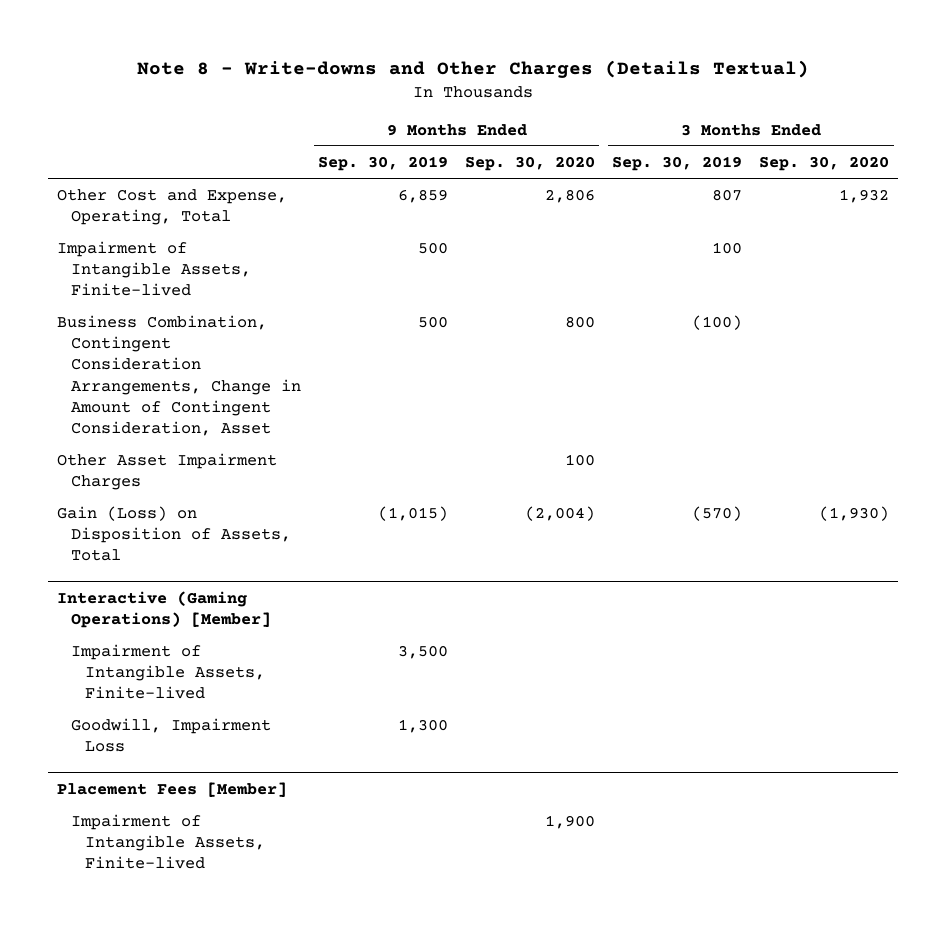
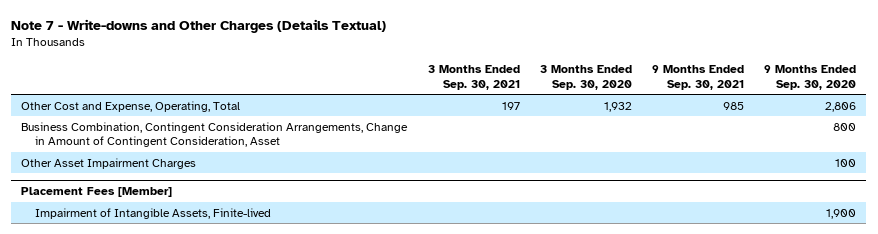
- Note 8 - Write-downs and Other Charges (Details Textual)
+ Note 7 - Write-downs and Other Charges (Details Textual)
- | 9 Months Ended Sep. 30, 2019 | 9 Months Ended Sep. 30, 2020 | 3 Months Ended Sep. 30, 2019 | 3 Months Ended Sep. 30, 2020
+ | 3 Months Ended Sep. 30, 2021 | 3 Months Ended Sep. 30, 2020 | 9 Months Ended Sep. 30, 2021 | 9 Months Ended Sep. 30, 2020
- Impairment of Intangible Assets, Finite-lived | 500 | | 100 |
- Gain (Loss) on Disposition of Assets, Total | (1,015) | (2,004) | (570) | (1,930)
- Interactive (Gaming Operations) [Member]
- Impairment of Intangible Assets, Finite-lived | 3,500 | | |
- Goodwill, Impairment Loss | 1,300 | | |

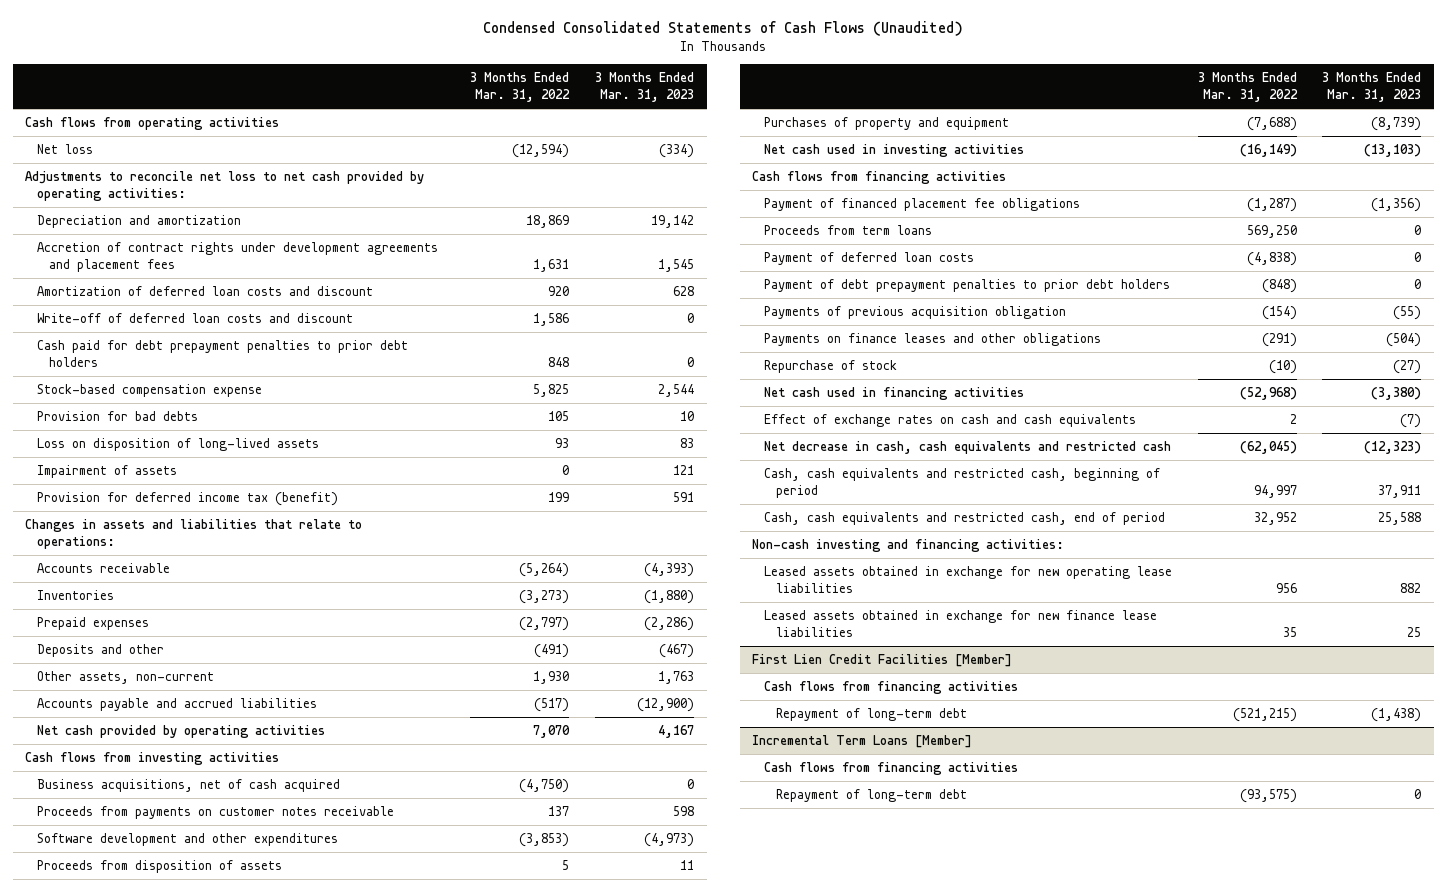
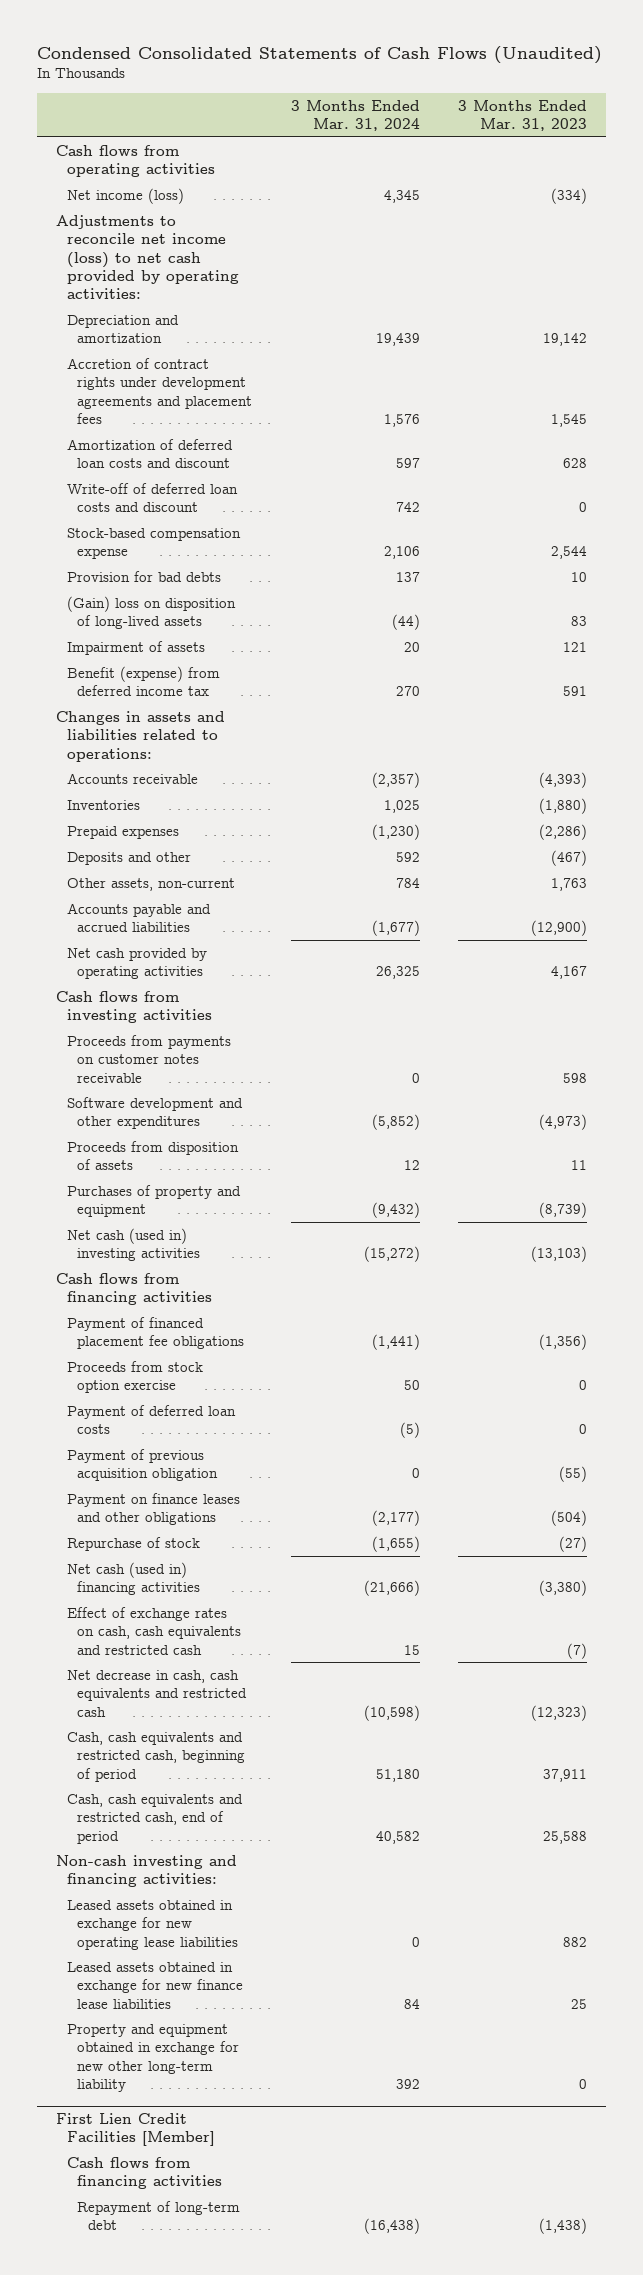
- | 3 Months Ended Mar. 31, 2022 | 3 Months Ended Mar. 31, 2023
+ | 3 Months Ended Mar. 31, 2024 | 3 Months Ended Mar. 31, 2023
- Net loss | (12,594) | (334)
- Adjustments to reconcile net loss to net cash provided by operating activities:
+ Net income (loss) | 4,345 | (334)
+ Adjustments to reconcile net income (loss) to net cash provided by operating activities:
- Cash paid for debt prepayment penalties to prior debt holders | 848 | 0
- Loss on disposition of long-lived assets | 93 | 83
+ (Gain) loss on disposition of long-lived assets | (44) | 83
- Provision for deferred income tax (benefit) | 199 | 591
- Changes in assets and liabilities that relate to operations:
+ Benefit (expense) from deferred income tax | 270 | 591
+ Changes in assets and liabilities related to operations:
- Business acquisitions, net of cash acquired | (4,750) | 0
- Net cash used in investing activities | (16,149) | (13,103)
+ Net cash (used in) investing activities | (15,272) | (13,103)
- Proceeds from term loans | 569,250 | 0
+ Proceeds from stock option exercise | 50 | 0
- Payment of debt prepayment penalties to prior debt holders | (848) | 0
- Payments of previous acquisition obligation | (154) | (55)
- Payments on finance leases and other obligations | (291) | (504)
+ Payment of previous acquisition obligation | 0 | (55)
+ Payment on finance leases and other obligations | (2,177) | (504)
- Net cash used in financing activities | (52,968) | (3,380)
- Effect of exchange rates on cash and cash equivalents | 2 | (7)
+ Net cash (used in) financing activities | (21,666) | (3,380)
+ Effect of exchange rates on cash, cash equivalents and restricted cash | 15 | (7)
+ Property and equipment obtained in exchange for new other long-term liability | 392 | 0
- Incremental Term Loans [Member]
- Cash flows from financing activities
- Repayment of long-term debt | (93,575) | 0

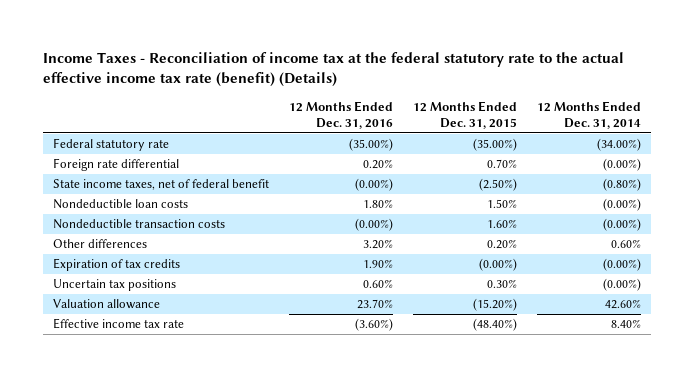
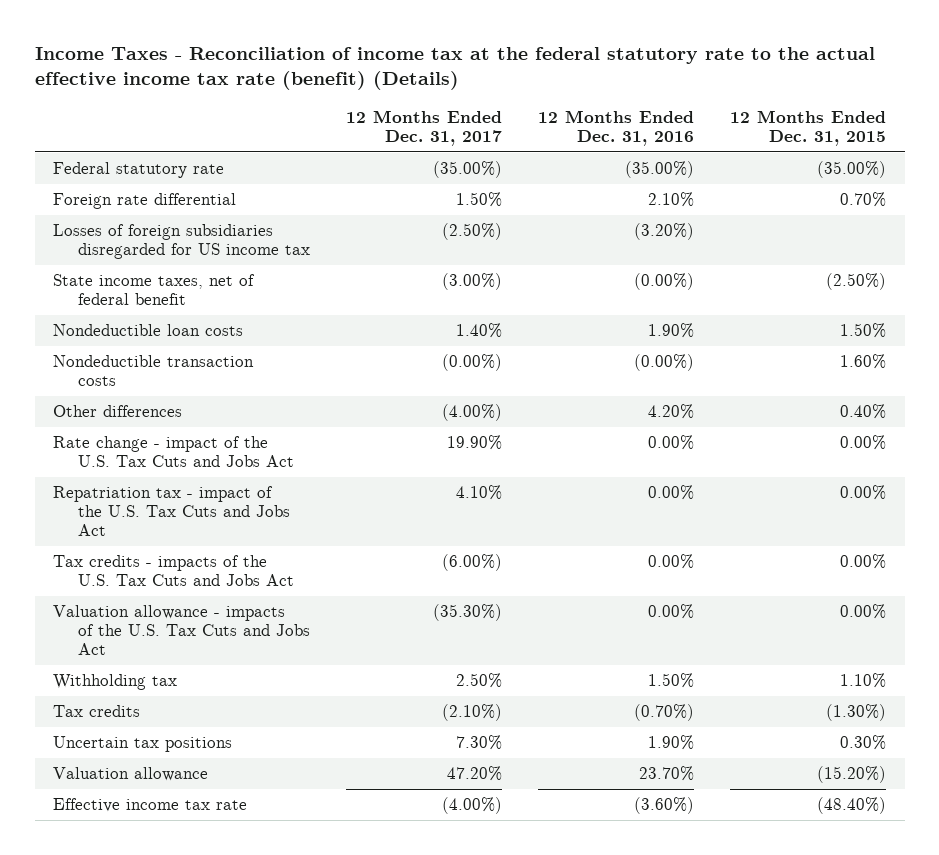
- | 12 Months Ended Dec. 31, 2016 | 12 Months Ended Dec. 31, 2015 | 12 Months Ended Dec. 31, 2014
+ | 12 Months Ended Dec. 31, 2017 | 12 Months Ended Dec. 31, 2016 | 12 Months Ended Dec. 31, 2015
- Foreign rate differential | 0.20% | 0.70% | (0.00%)
+ Foreign rate differential | 1.50% | 2.10% | 0.70%
+ Losses of foreign subsidiaries disregarded for US income tax | (2.50%) | (3.20%) |
- Nondeductible loan costs | 1.80% | 1.50% | (0.00%)
+ Nondeductible loan costs | 1.40% | 1.90% | 1.50%
- Other differences | 3.20% | 0.20% | 0.60%
- Expiration of tax credits | 1.90% | (0.00%) | (0.00%)
- Uncertain tax positions | 0.60% | 0.30% | (0.00%)
+ Other differences | (4.00%) | 4.20% | 0.40%
+ Rate change - impact of the U.S. Tax Cuts and Jobs Act | 19.90% | 0.00% | 0.00%
+ Repatriation tax - impact of the U.S. Tax Cuts and Jobs Act | 4.10% | 0.00% | 0.00%
+ Tax credits - impacts of the U.S. Tax Cuts and Jobs Act | (6.00%) | 0.00% | 0.00%
+ Valuation allowance - impacts of the U.S. Tax Cuts and Jobs Act | (35.30%) | 0.00% | 0.00%
+ Withholding tax | 2.50% | 1.50% | 1.10%
+ Tax credits | (2.10%) | (0.70%) | (1.30%)
+ Uncertain tax positions | 7.30% | 1.90% | 0.30%

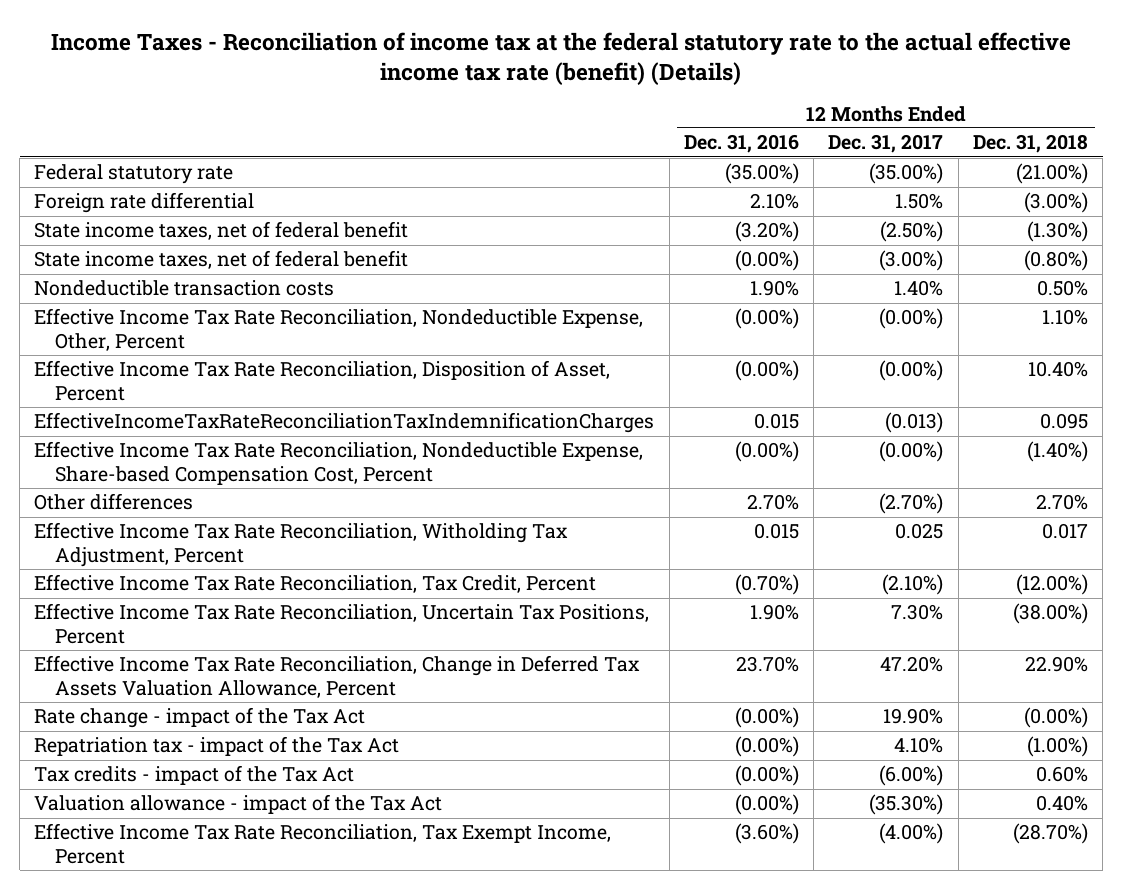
- | 12 Months Ended Dec. 31, 2017 | 12 Months Ended Dec. 31, 2016 | 12 Months Ended Dec. 31, 2015
+ | 12 Months Ended Dec. 31, 2016 | 12 Months Ended Dec. 31, 2017 | 12 Months Ended Dec. 31, 2018
- Losses of foreign subsidiaries disregarded for US income tax | (2.50%) | (3.20%) |
+ State income taxes, net of federal benefit | (3.20%) | (2.50%) | (1.30%)
- Nondeductible loan costs | 1.40% | 1.90% | 1.50%
- Nondeductible transaction costs | (0.00%) | (0.00%) | 1.60%
- Other differences | (4.00%) | 4.20% | 0.40%
- Rate change - impact of the U.S. Tax Cuts and Jobs Act | 19.90% | 0.00% | 0.00%
- Repatriation tax - impact of the U.S. Tax Cuts and Jobs Act | 4.10% | 0.00% | 0.00%
- Tax credits - impacts of the U.S. Tax Cuts and Jobs Act | (6.00%) | 0.00% | 0.00%
- Valuation allowance - impacts of the U.S. Tax Cuts and Jobs Act | (35.30%) | 0.00% | 0.00%
- Withholding tax | 2.50% | 1.50% | 1.10%
- Tax credits | (2.10%) | (0.70%) | (1.30%)
- Uncertain tax positions | 7.30% | 1.90% | 0.30%
- Valuation allowance | 47.20% | 23.70% | (15.20%)
- Effective income tax rate | (4.00%) | (3.60%) | (48.40%)
+ Nondeductible transaction costs | 1.90% | 1.40% | 0.50%
+ Effective Income Tax Rate Reconciliation, Nondeductible Expense, Other, Percent | (0.00%) | (0.00%) | 1.10%
+ Effective Income Tax Rate Reconciliation, Disposition of Asset, Percent | (0.00%) | (0.00%) | 10.40%
+ EffectiveIncomeTaxRateReconciliationTaxIndemnificationCharges | 0.015 | (0.013) | 0.095
+ Effective Income Tax Rate Reconciliation, Nondeductible Expense, Share-based Compensation Cost, Percent | (0.00%) | (0.00%) | (1.40%)
+ Other differences | 2.70% | (2.70%) | 2.70%
+ Effective Income Tax Rate Reconciliation, Witholding Tax Adjustment, Percent | 0.015 | 0.025 | 0.017
+ Effective Income Tax Rate Reconciliation, Tax Credit, Percent | (0.70%) | (2.10%) | (12.00%)
+ Effective Income Tax Rate Reconciliation, Uncertain Tax Positions, Percent | 1.90% | 7.30% | (38.00%)
+ Effective Income Tax Rate Reconciliation, Change in Deferred Tax Assets Valuation Allowance, Percent | 23.70% | 47.20% | 22.90%
+ Rate change - impact of the Tax Act | (0.00%) | 19.90% | (0.00%)
+ Repatriation tax - impact of the Tax Act | (0.00%) | 4.10% | (1.00%)
+ Tax credits - impact of the Tax Act | (0.00%) | (6.00%) | 0.60%
+ Valuation allowance - impact of the Tax Act | (0.00%) | (35.30%) | 0.40%
+ Effective Income Tax Rate Reconciliation, Tax Exempt Income, Percent | (3.60%) | (4.00%) | (28.70%)

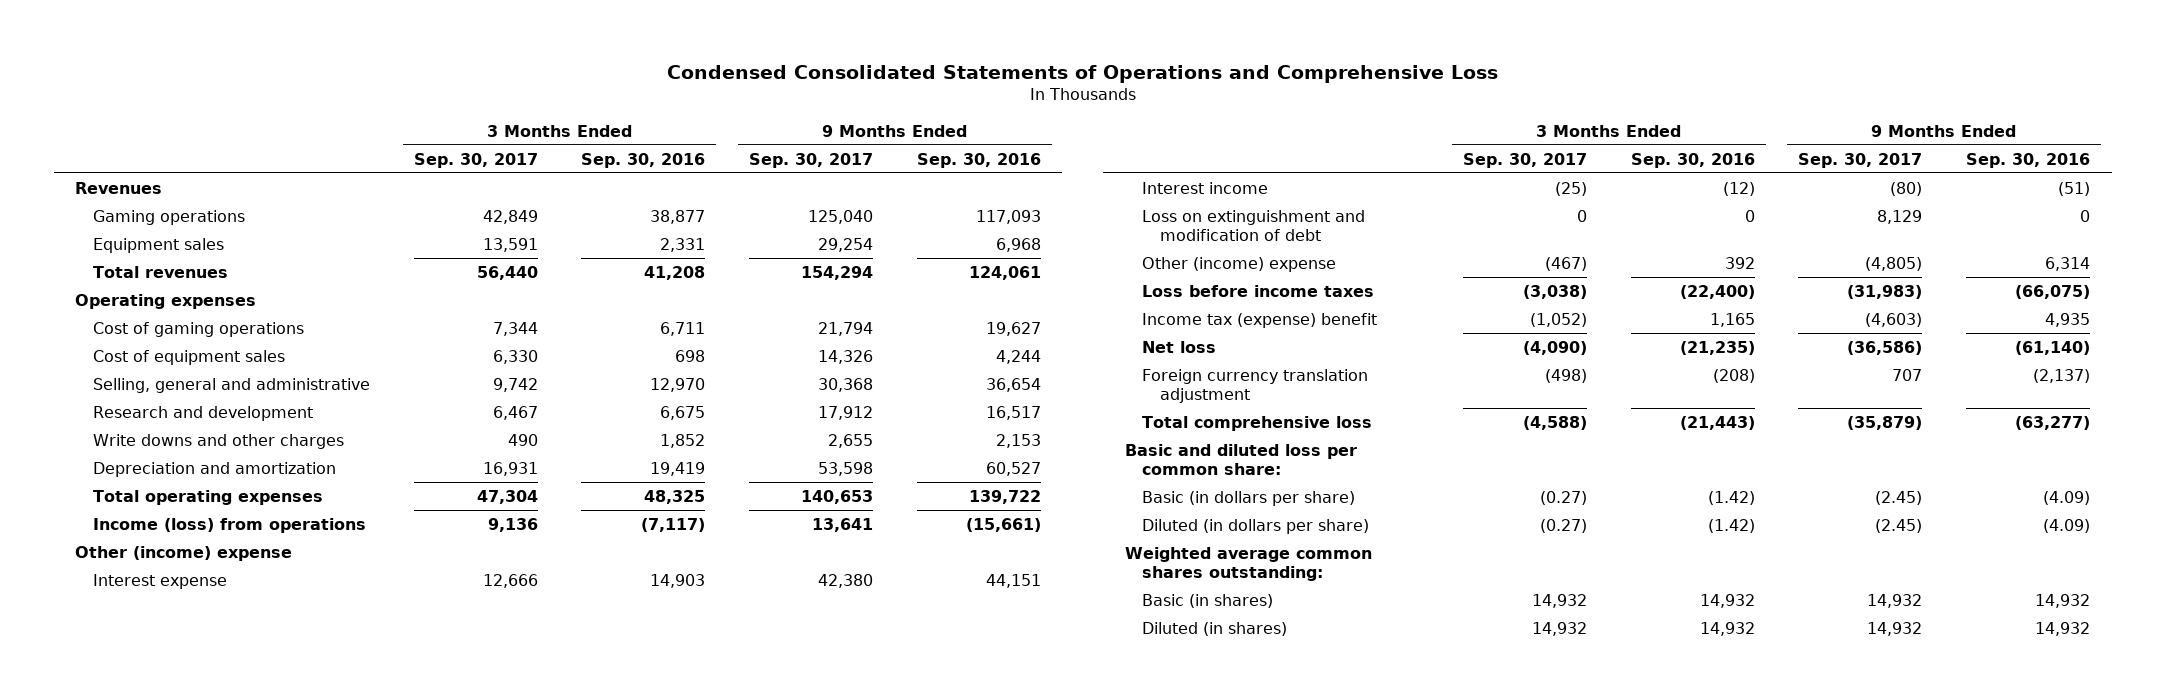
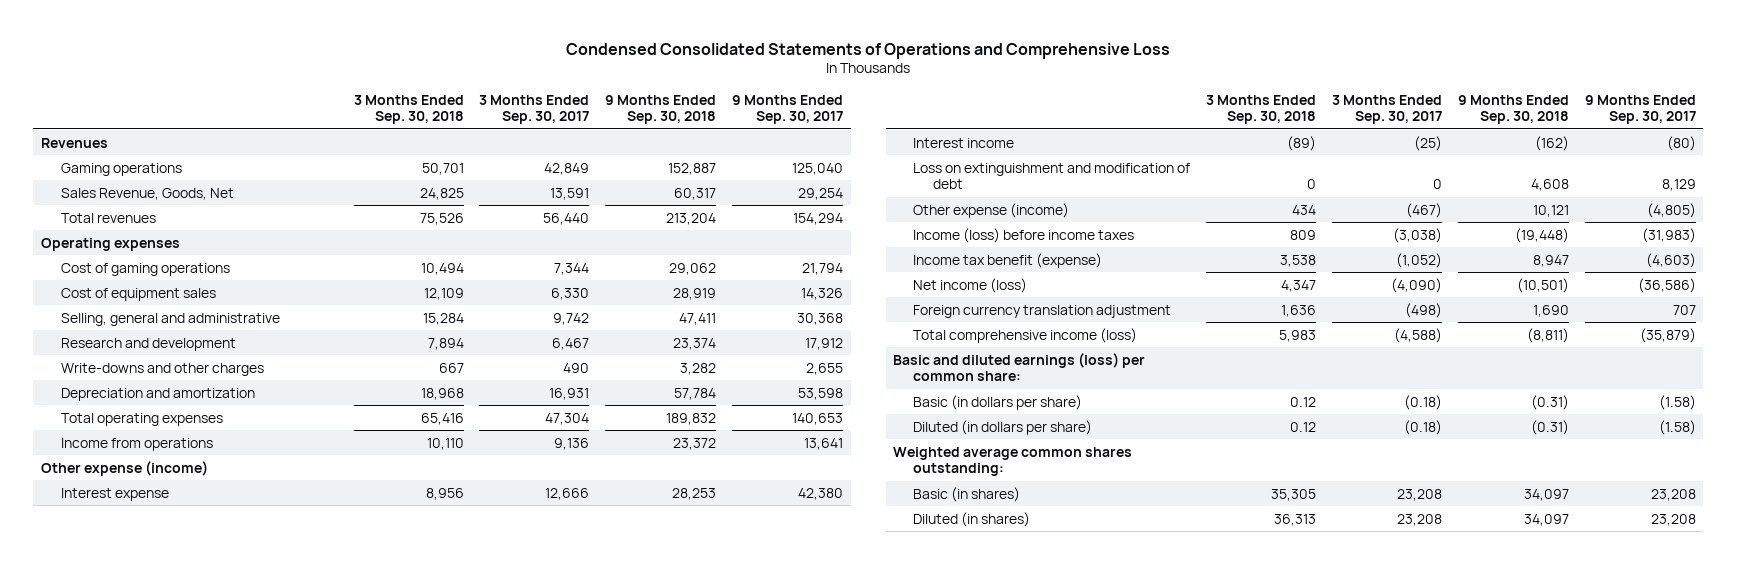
- | 3 Months Ended Sep. 30, 2017 | 3 Months Ended Sep. 30, 2016 | 9 Months Ended Sep. 30, 2017 | 9 Months Ended Sep. 30, 2016
+ | 3 Months Ended Sep. 30, 2018 | 3 Months Ended Sep. 30, 2017 | 9 Months Ended Sep. 30, 2018 | 9 Months Ended Sep. 30, 2017
- Equipment sales | 13,591 | 2,331 | 29,254 | 6,968
+ Sales Revenue, Goods, Net | 24,825 | 13,591 | 60,317 | 29,254
- Write downs and other charges | 490 | 1,852 | 2,655 | 2,153
+ Write-downs and other charges | 667 | 490 | 3,282 | 2,655
- Income (loss) from operations | 9,136 | (7,117) | 13,641 | (15,661)
- Other (income) expense
+ Income from operations | 10,110 | 9,136 | 23,372 | 13,641
+ Other expense (income)
- Other (income) expense | (467) | 392 | (4,805) | 6,314
- Loss before income taxes | (3,038) | (22,400) | (31,983) | (66,075)
- Income tax (expense) benefit | (1,052) | 1,165 | (4,603) | 4,935
- Net loss | (4,090) | (21,235) | (36,586) | (61,140)
+ Other expense (income) | 434 | (467) | 10,121 | (4,805)
+ Income (loss) before income taxes | 809 | (3,038) | (19,448) | (31,983)
+ Income tax benefit (expense) | 3,538 | (1,052) | 8,947 | (4,603)
+ Net income (loss) | 4,347 | (4,090) | (10,501) | (36,586)
- Total comprehensive loss | (4,588) | (21,443) | (35,879) | (63,277)
- Basic and diluted loss per common share:
- Basic (in dollars per share) | (0.27) | (1.42) | (2.45) | (4.09)
- Diluted (in dollars per share) | (0.27) | (1.42) | (2.45) | (4.09)
+ Total comprehensive income (loss) | 5,983 | (4,588) | (8,811) | (35,879)
+ Basic and diluted earnings (loss) per common share:
+ Basic (in dollars per share) | 0.12 | (0.18) | (0.31) | (1.58)
+ Diluted (in dollars per share) | 0.12 | (0.18) | (0.31) | (1.58)
- Basic (in shares) | 14,932 | 14,932 | 14,932 | 14,932
- Diluted (in shares) | 14,932 | 14,932 | 14,932 | 14,932
+ Basic (in shares) | 35,305 | 23,208 | 34,097 | 23,208
+ Diluted (in shares) | 36,313 | 23,208 | 34,097 | 23,208

